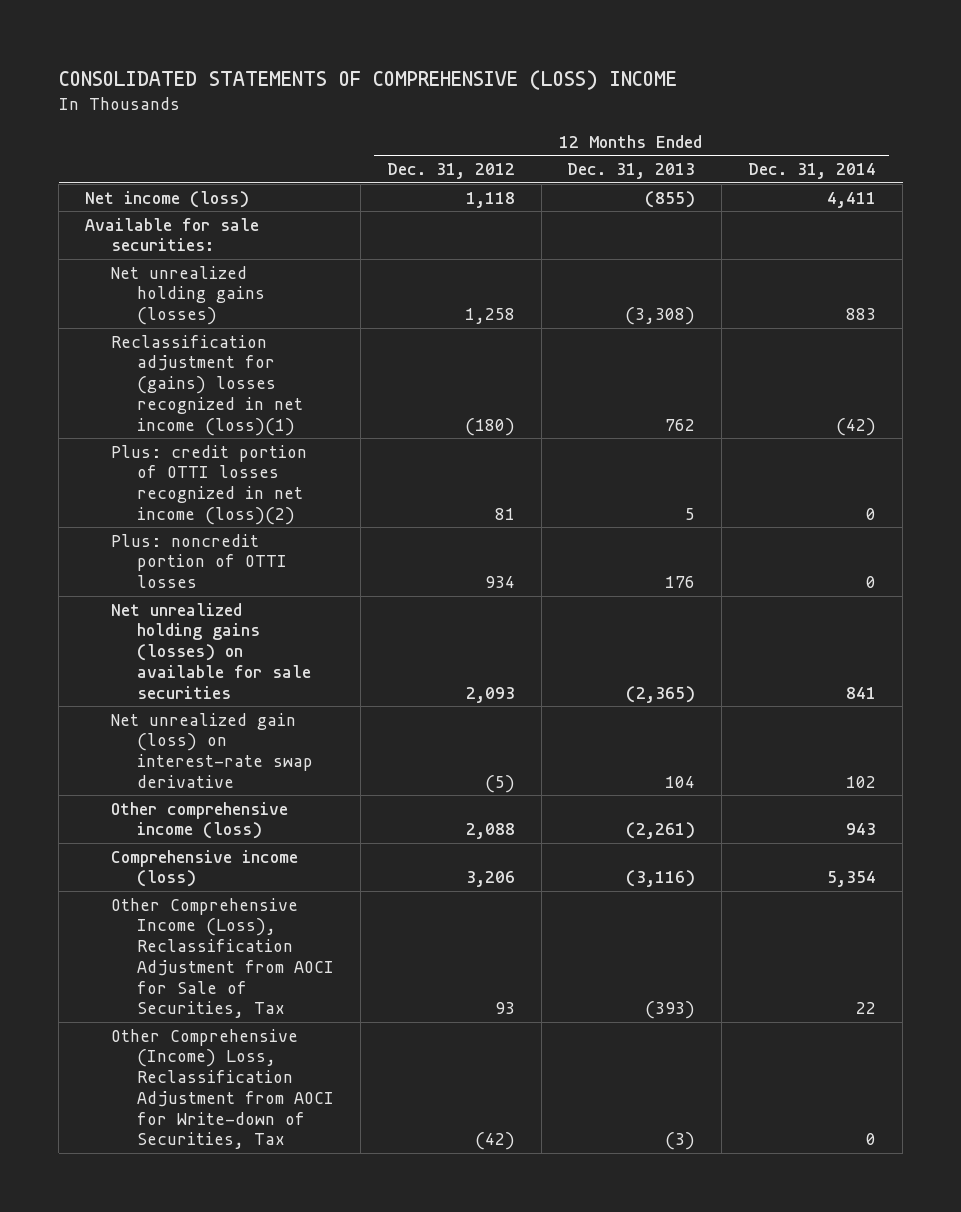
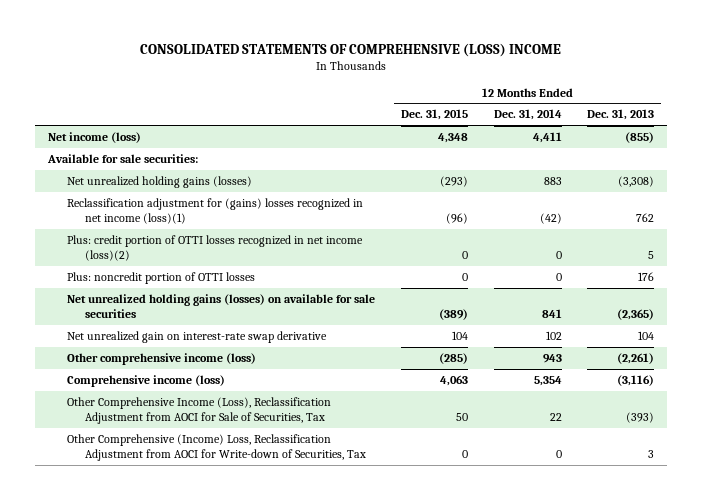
- | 12 Months Ended Dec. 31, 2012 | 12 Months Ended Dec. 31, 2013 | 12 Months Ended Dec. 31, 2014
+ | 12 Months Ended Dec. 31, 2015 | 12 Months Ended Dec. 31, 2014 | 12 Months Ended Dec. 31, 2013
- Net unrealized gain (loss) on interest-rate swap derivative | (5) | 104 | 102
+ Net unrealized gain on interest-rate swap derivative | 104 | 102 | 104
- Other Comprehensive (Income) Loss, Reclassification Adjustment from AOCI for Write-down of Securities, Tax | (42) | (3) | 0
+ Other Comprehensive (Income) Loss, Reclassification Adjustment from AOCI for Write-down of Securities, Tax | 0 | 0 | 3

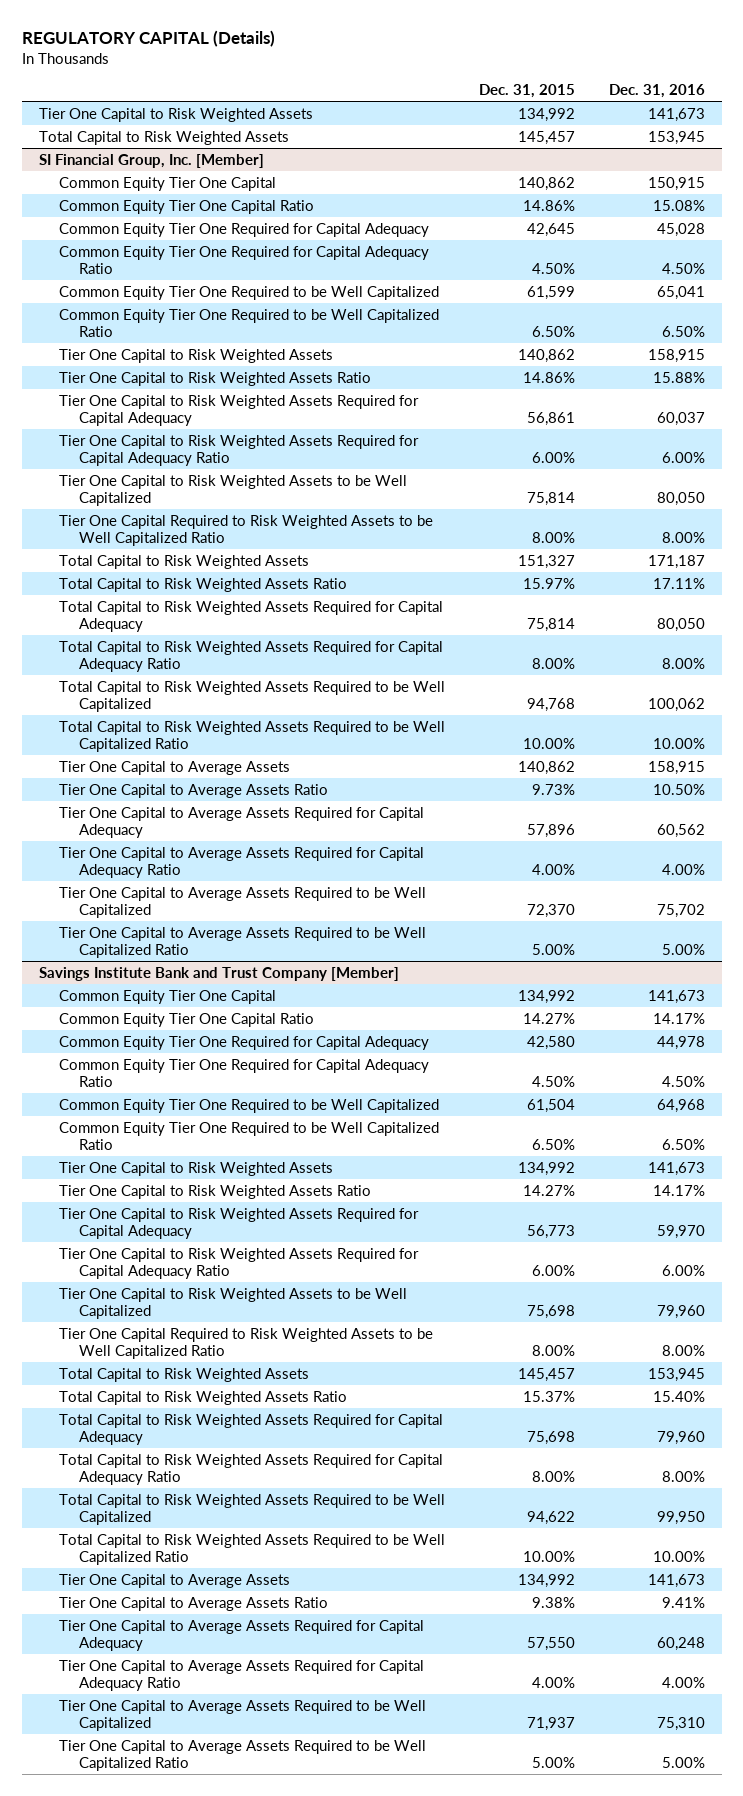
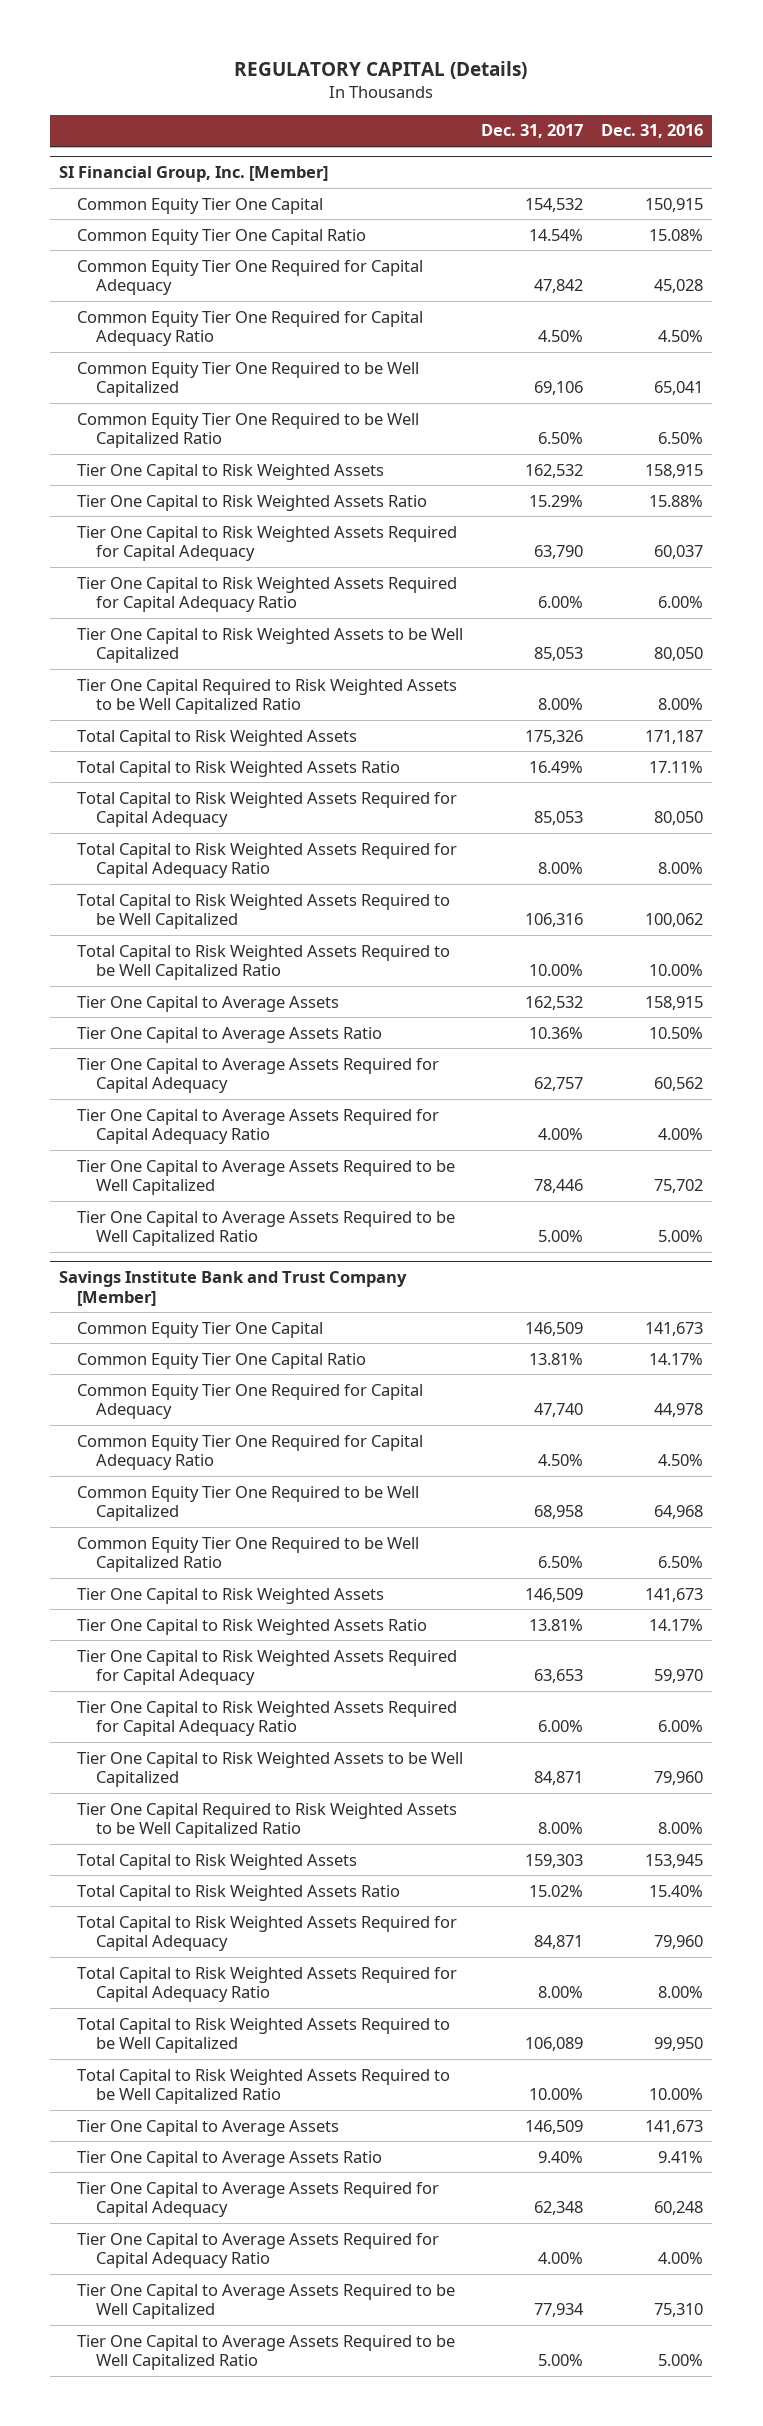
- | Dec. 31, 2015 | Dec. 31, 2016
+ | Dec. 31, 2017 | Dec. 31, 2016
- Tier One Capital to Risk Weighted Assets | 134,992 | 141,673
- Total Capital to Risk Weighted Assets | 145,457 | 153,945

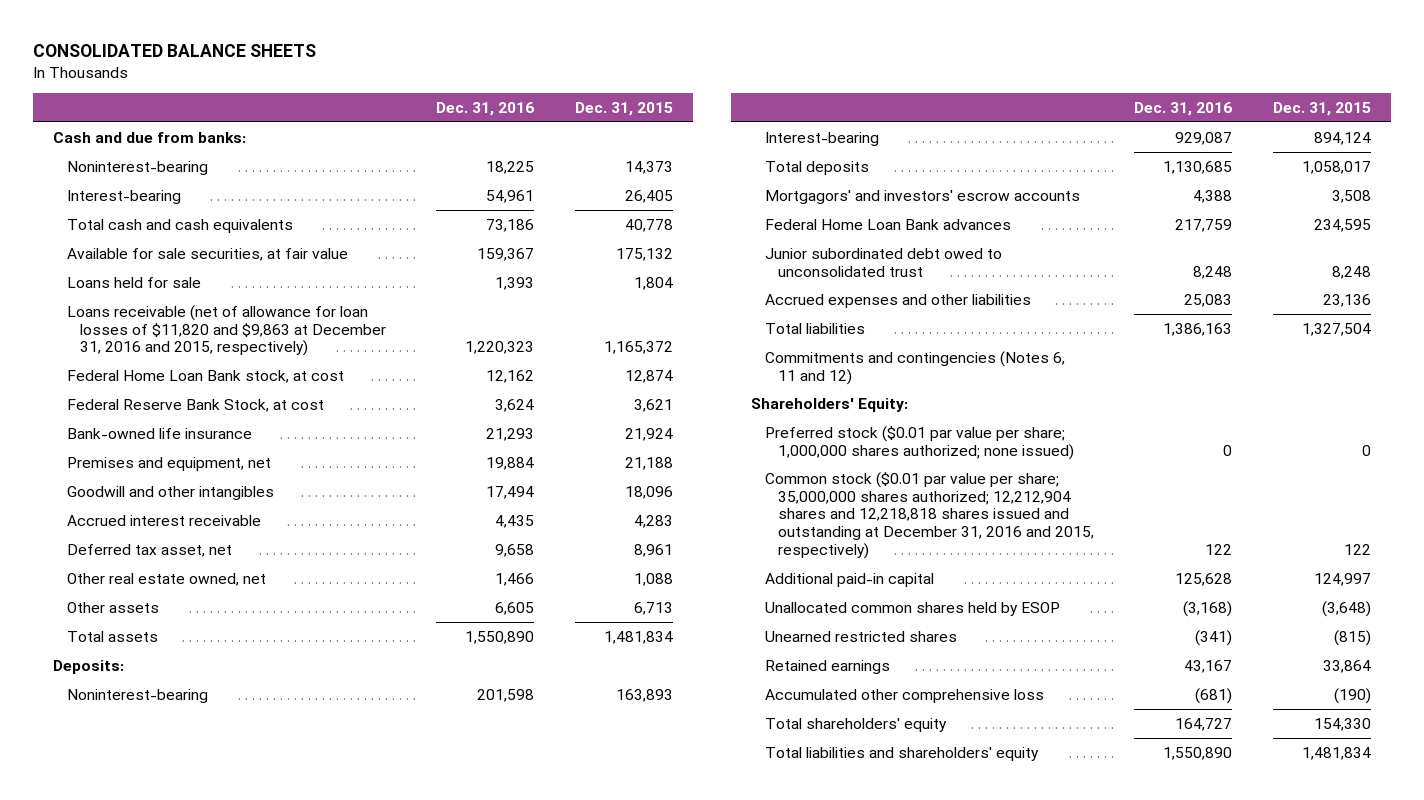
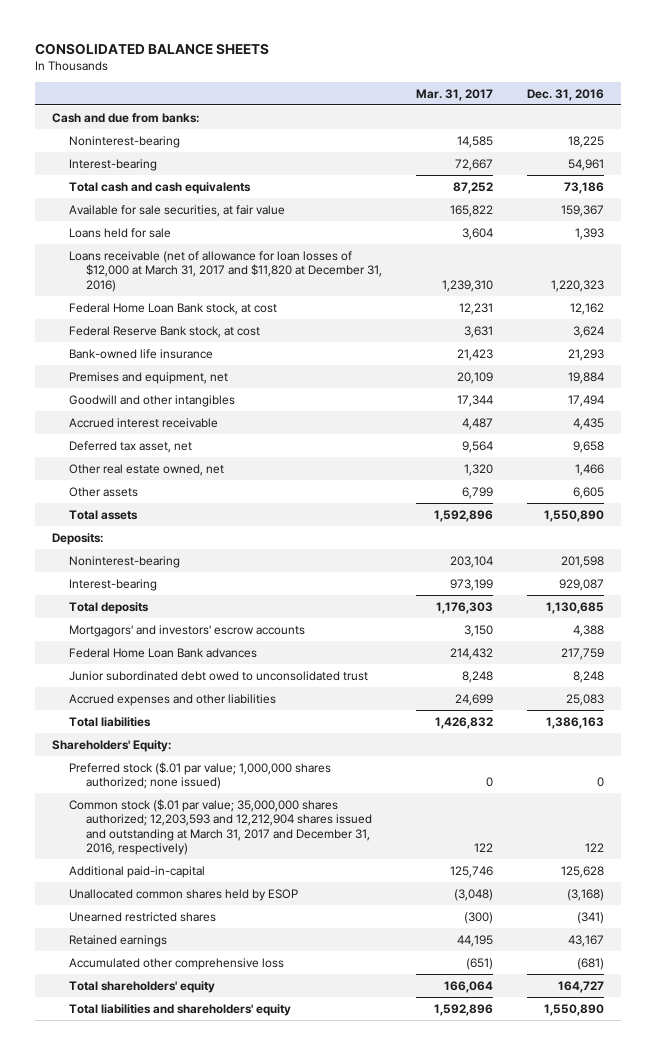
- | Dec. 31, 2016 | Dec. 31, 2015
+ | Mar. 31, 2017 | Dec. 31, 2016
- Loans receivable (net of allowance for loan losses of $11,820 and $9,863 at December 31, 2016 and 2015, respectively) | 1,220,323 | 1,165,372
+ Loans receivable (net of allowance for loan losses of $12,000 at March 31, 2017 and $11,820 at December 31, 2016) | 1,239,310 | 1,220,323
- Federal Reserve Bank Stock, at cost | 3,624 | 3,621
+ Federal Reserve Bank stock, at cost | 3,631 | 3,624
- Commitments and contingencies (Notes 6, 11 and 12)
- Preferred stock ($0.01 par value per share; 1,000,000 shares authorized; none issued) | 0 | 0
- Common stock ($0.01 par value per share; 35,000,000 shares authorized; 12,212,904 shares and 12,218,818 shares issued and outstanding at December 31, 2016 and 2015, respectively) | 122 | 122
- Additional paid-in capital | 125,628 | 124,997
+ Preferred stock ($.01 par value; 1,000,000 shares authorized; none issued) | 0 | 0
+ Common stock ($.01 par value; 35,000,000 shares authorized; 12,203,593 and 12,212,904 shares issued and outstanding at March 31, 2017 and December 31, 2016, respectively) | 122 | 122
+ Additional paid-in-capital | 125,746 | 125,628

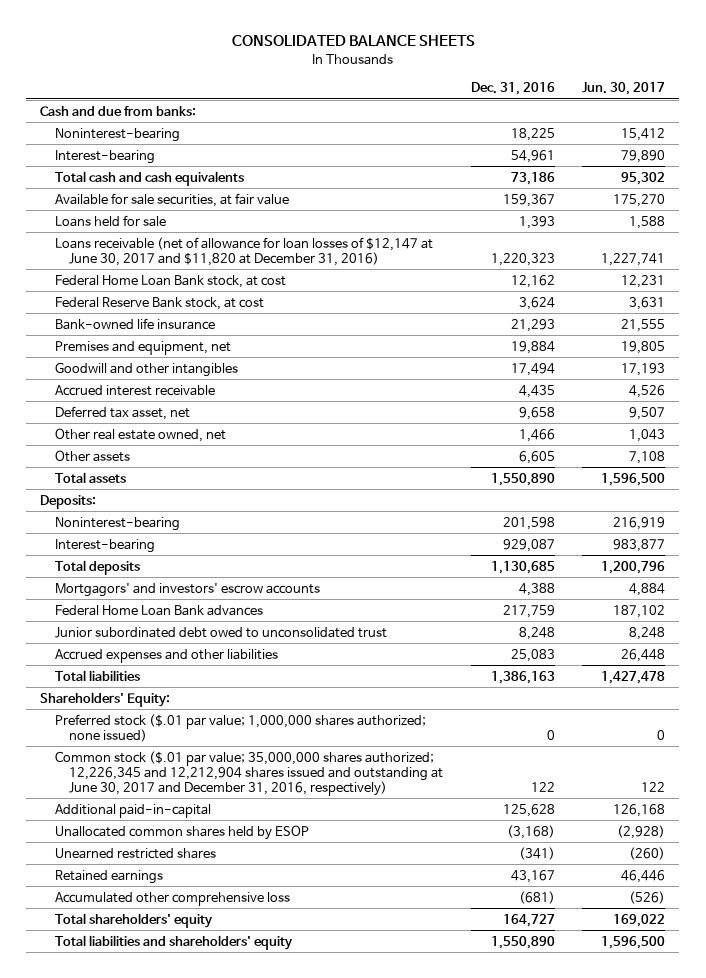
- | Mar. 31, 2017 | Dec. 31, 2016
+ | Dec. 31, 2016 | Jun. 30, 2017
- Loans receivable (net of allowance for loan losses of $12,000 at March 31, 2017 and $11,820 at December 31, 2016) | 1,239,310 | 1,220,323
+ Loans receivable (net of allowance for loan losses of $12,147 at June 30, 2017 and $11,820 at December 31, 2016) | 1,220,323 | 1,227,741
- Common stock ($.01 par value; 35,000,000 shares authorized; 12,203,593 and 12,212,904 shares issued and outstanding at March 31, 2017 and December 31, 2016, respectively) | 122 | 122
+ Common stock ($.01 par value; 35,000,000 shares authorized; 12,226,345 and 12,212,904 shares issued and outstanding at June 30, 2017 and December 31, 2016, respectively) | 122 | 122

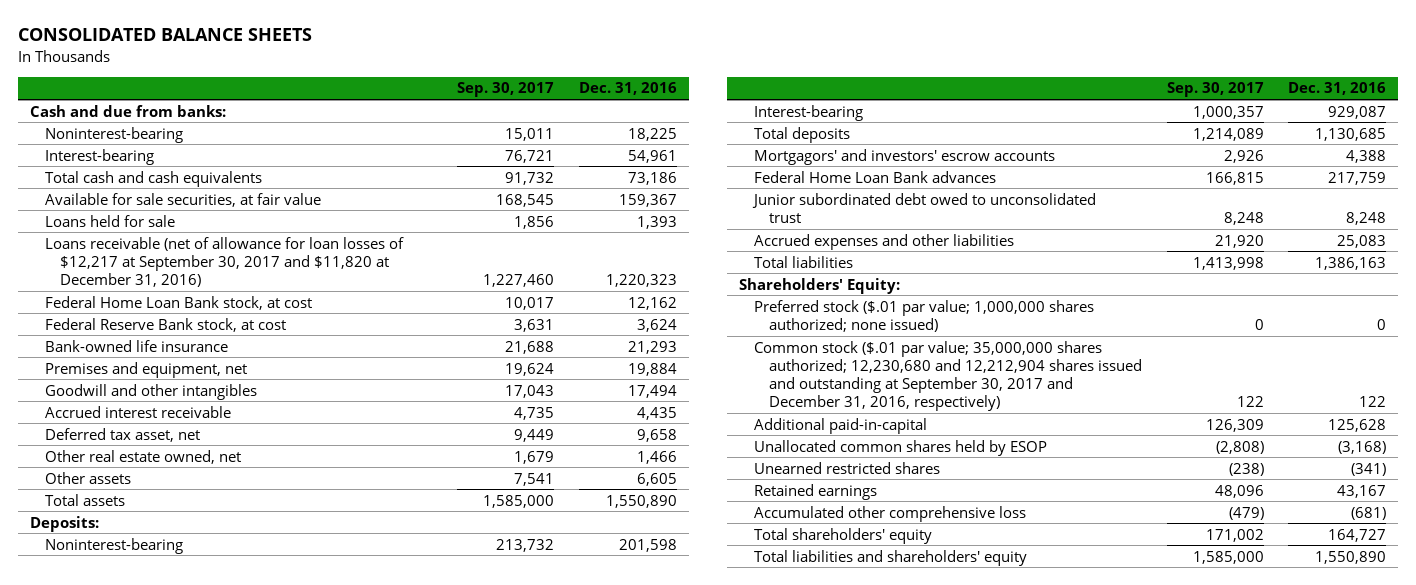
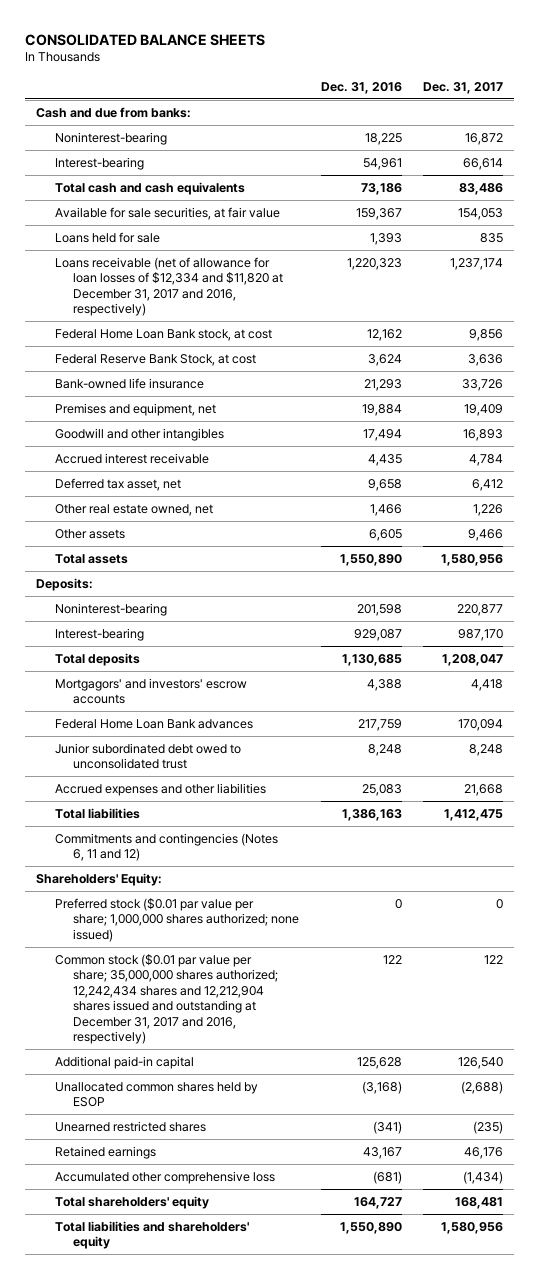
- | Sep. 30, 2017 | Dec. 31, 2016
+ | Dec. 31, 2016 | Dec. 31, 2017
- Loans receivable (net of allowance for loan losses of $12,217 at September 30, 2017 and $11,820 at December 31, 2016) | 1,227,460 | 1,220,323
+ Loans receivable (net of allowance for loan losses of $12,334 and $11,820 at December 31, 2017 and 2016, respectively) | 1,220,323 | 1,237,174
- Federal Reserve Bank stock, at cost | 3,631 | 3,624
+ Federal Reserve Bank Stock, at cost | 3,624 | 3,636
+ Commitments and contingencies (Notes 6, 11 and 12)
- Preferred stock ($.01 par value; 1,000,000 shares authorized; none issued) | 0 | 0
- Common stock ($.01 par value; 35,000,000 shares authorized; 12,230,680 and 12,212,904 shares issued and outstanding at September 30, 2017 and December 31, 2016, respectively) | 122 | 122
- Additional paid-in-capital | 126,309 | 125,628
+ Preferred stock ($0.01 par value per share; 1,000,000 shares authorized; none issued) | 0 | 0
+ Common stock ($0.01 par value per share; 35,000,000 shares authorized; 12,242,434 shares and 12,212,904 shares issued and outstanding at December 31, 2017 and 2016, respectively) | 122 | 122
+ Additional paid-in capital | 125,628 | 126,540

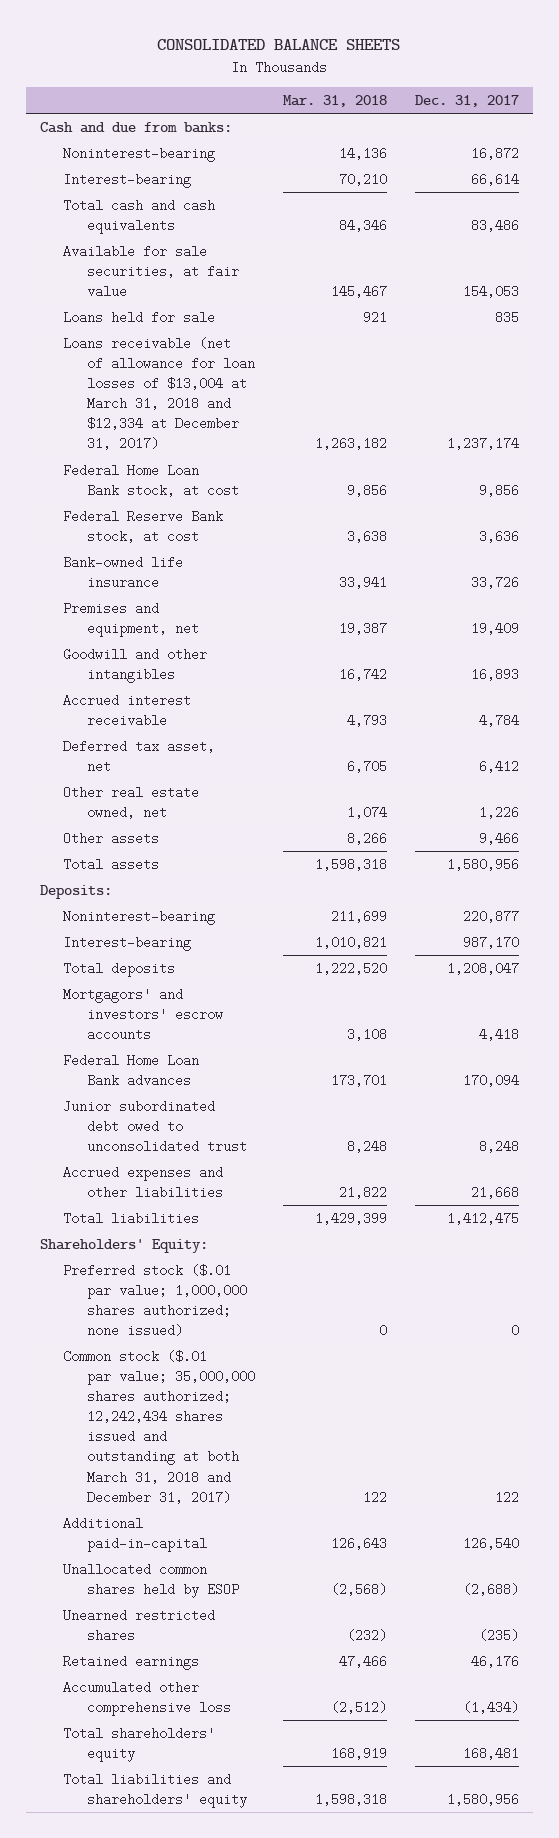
- | Dec. 31, 2016 | Dec. 31, 2017
+ | Mar. 31, 2018 | Dec. 31, 2017
- Loans receivable (net of allowance for loan losses of $12,334 and $11,820 at December 31, 2017 and 2016, respectively) | 1,220,323 | 1,237,174
+ Loans receivable (net of allowance for loan losses of $13,004 at March 31, 2018 and $12,334 at December 31, 2017) | 1,263,182 | 1,237,174
- Federal Reserve Bank Stock, at cost | 3,624 | 3,636
+ Federal Reserve Bank stock, at cost | 3,638 | 3,636
- Commitments and contingencies (Notes 6, 11 and 12)
- Preferred stock ($0.01 par value per share; 1,000,000 shares authorized; none issued) | 0 | 0
- Common stock ($0.01 par value per share; 35,000,000 shares authorized; 12,242,434 shares and 12,212,904 shares issued and outstanding at December 31, 2017 and 2016, respectively) | 122 | 122
- Additional paid-in capital | 125,628 | 126,540
+ Preferred stock ($.01 par value; 1,000,000 shares authorized; none issued) | 0 | 0
+ Common stock ($.01 par value; 35,000,000 shares authorized; 12,242,434 shares issued and outstanding at both March 31, 2018 and December 31, 2017) | 122 | 122
+ Additional paid-in-capital | 126,643 | 126,540

